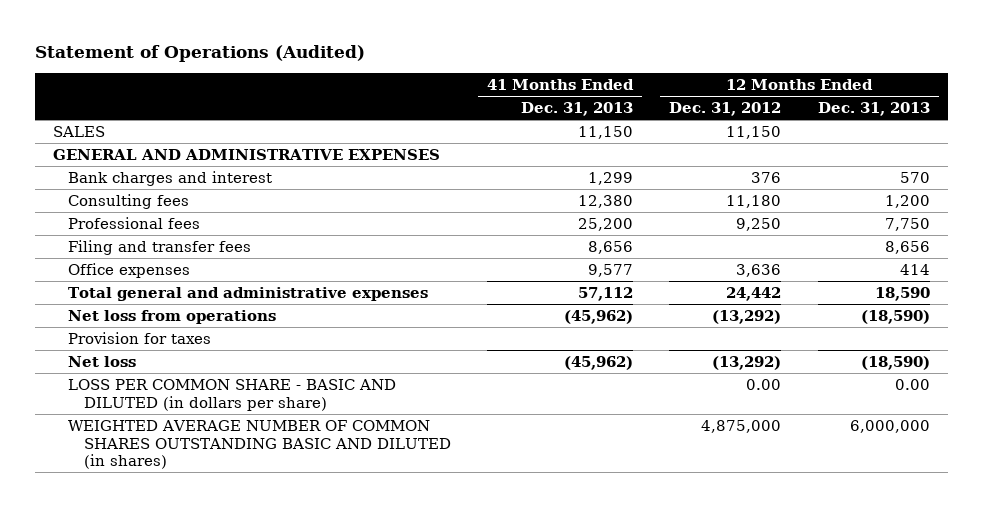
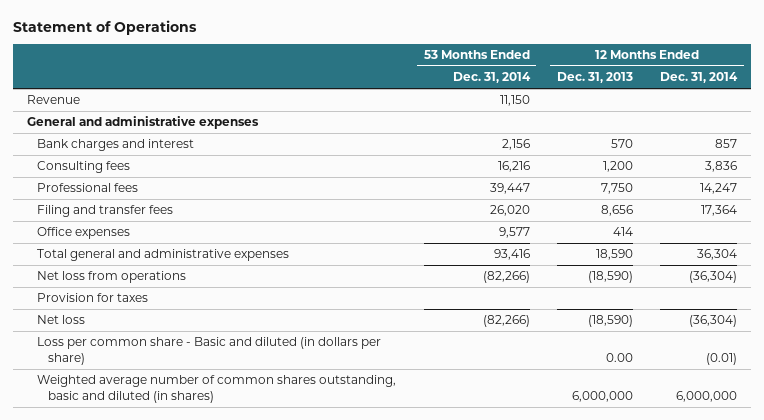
- Statement of Operations (Audited)
+ Statement of Operations
- | 41 Months Ended Dec. 31, 2013 | 12 Months Ended Dec. 31, 2012 | 12 Months Ended Dec. 31, 2013
+ | 53 Months Ended Dec. 31, 2014 | 12 Months Ended Dec. 31, 2013 | 12 Months Ended Dec. 31, 2014
- SALES | 11,150 | 11,150 |
- GENERAL AND ADMINISTRATIVE EXPENSES
+ Revenue | 11,150 | |
+ General and administrative expenses
- LOSS PER COMMON SHARE - BASIC AND DILUTED (in dollars per share) | | 0.00 | 0.00
- WEIGHTED AVERAGE NUMBER OF COMMON SHARES OUTSTANDING BASIC AND DILUTED (in shares) | | 4,875,000 | 6,000,000
+ Loss per common share - Basic and diluted (in dollars per share) | | 0.00 | (0.01)
+ Weighted average number of common shares outstanding, basic and diluted (in shares) | | 6,000,000 | 6,000,000

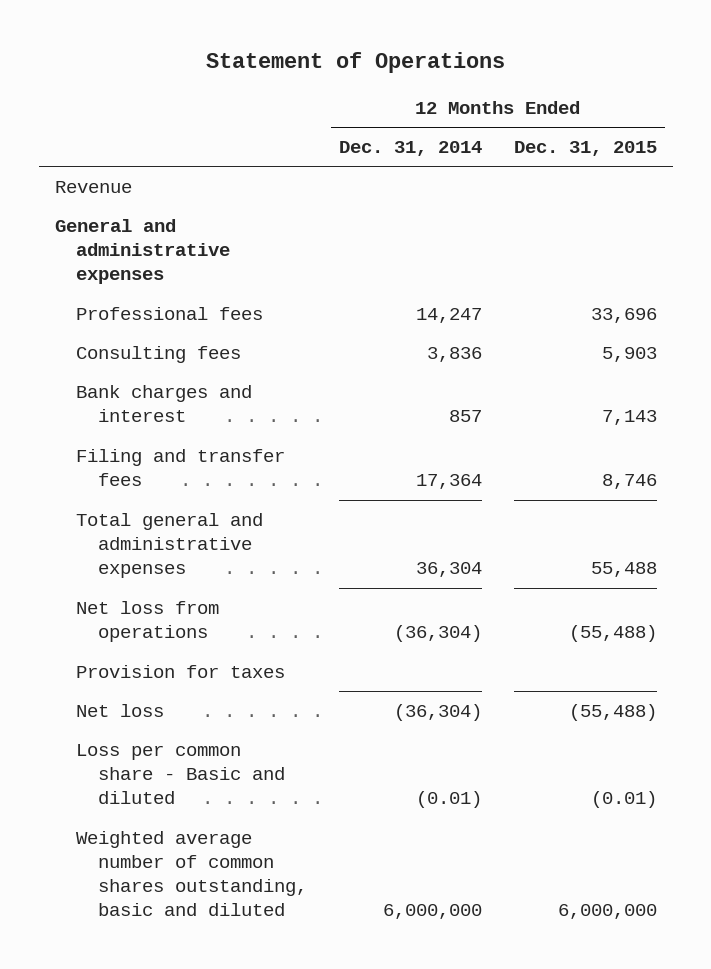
- | 53 Months Ended Dec. 31, 2014 | 12 Months Ended Dec. 31, 2013 | 12 Months Ended Dec. 31, 2014
+ | 12 Months Ended Dec. 31, 2014 | 12 Months Ended Dec. 31, 2015
moved down: Consulting fees | 3,836 | 5,903
moved down: Bank charges and interest | 857 | 7,143
- Office expenses | 9,577 | 414 |
- Loss per common share - Basic and diluted (in dollars per share) | | 0.00 | (0.01)
- Weighted average number of common shares outstanding, basic and diluted (in shares) | | 6,000,000 | 6,000,000
+ Loss per common share - Basic and diluted | (0.01) | (0.01)
+ Weighted average number of common shares outstanding, basic and diluted | 6,000,000 | 6,000,000

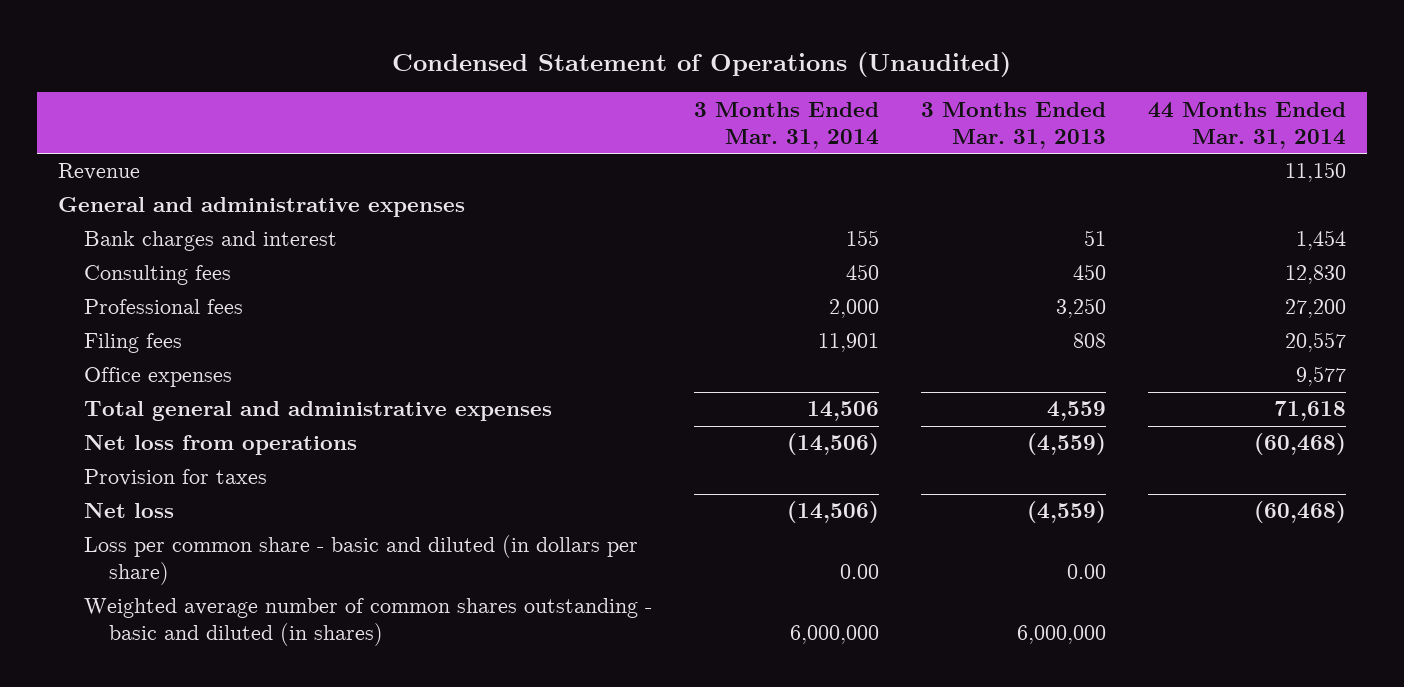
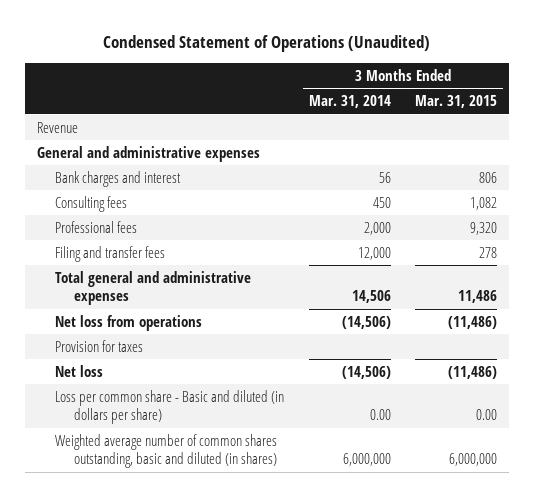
- | 3 Months Ended Mar. 31, 2014 | 3 Months Ended Mar. 31, 2013 | 44 Months Ended Mar. 31, 2014
+ | 3 Months Ended Mar. 31, 2014 | 3 Months Ended Mar. 31, 2015
- Bank charges and interest | 155 | 51 | 1,454
+ Bank charges and interest | 56 | 806
- Filing fees | 11,901 | 808 | 20,557
- Office expenses | | | 9,577
+ Filing and transfer fees | 12,000 | 278
- Loss per common share - basic and diluted (in dollars per share) | 0.00 | 0.00 |
- Weighted average number of common shares outstanding - basic and diluted (in shares) | 6,000,000 | 6,000,000 |
+ Loss per common share - Basic and diluted (in dollars per share) | 0.00 | 0.00
+ Weighted average number of common shares outstanding, basic and diluted (in shares) | 6,000,000 | 6,000,000

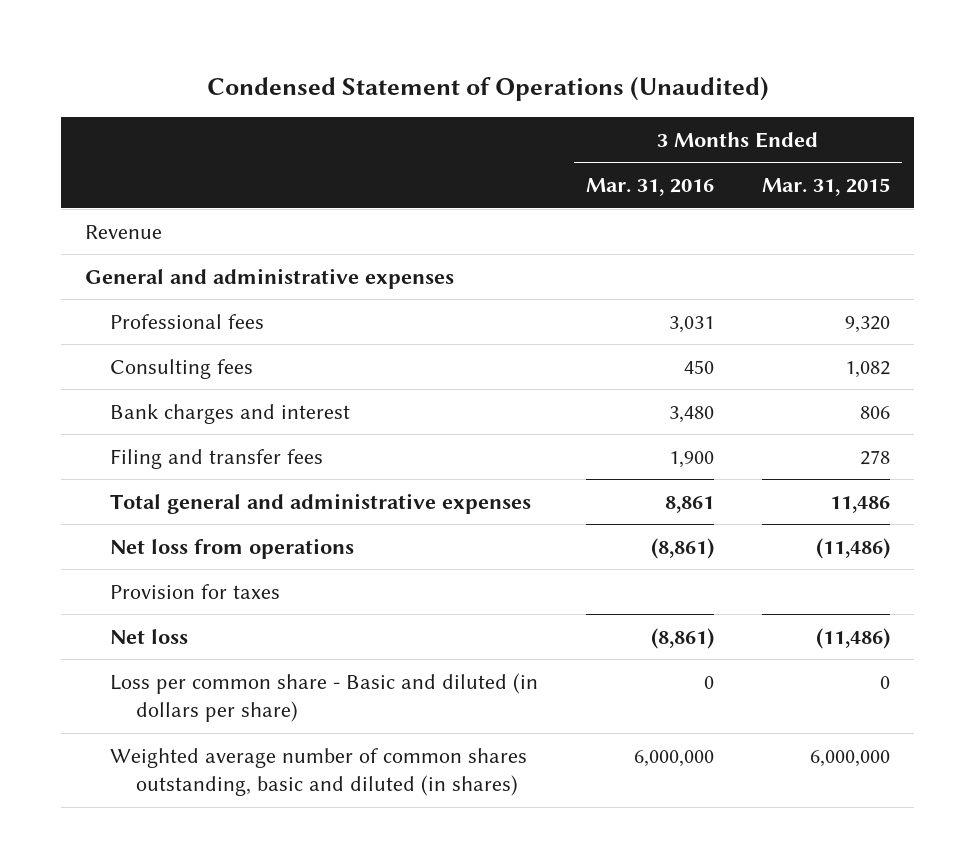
- | 3 Months Ended Mar. 31, 2014 | 3 Months Ended Mar. 31, 2015
+ | 3 Months Ended Mar. 31, 2016 | 3 Months Ended Mar. 31, 2015
moved down: Consulting fees | 450 | 1,082
moved down: Bank charges and interest | 3,480 | 806
- Loss per common share - Basic and diluted (in dollars per share) | 0.00 | 0.00
+ Loss per common share - Basic and diluted (in dollars per share) | 0 | 0

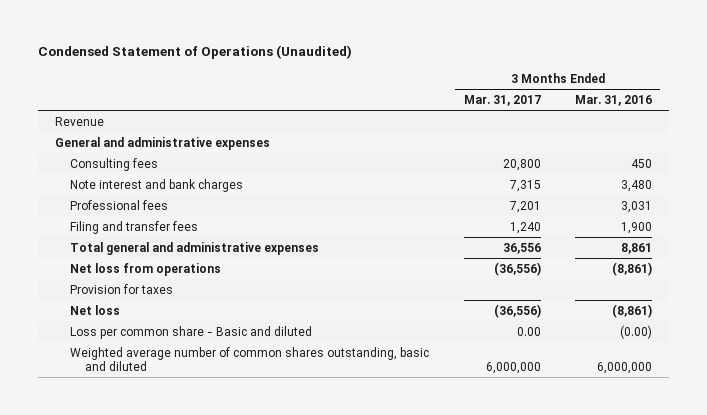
- | 3 Months Ended Mar. 31, 2016 | 3 Months Ended Mar. 31, 2015
+ | 3 Months Ended Mar. 31, 2017 | 3 Months Ended Mar. 31, 2016
- Bank charges and interest | 3,480 | 806
+ Note interest and bank charges | 7,315 | 3,480
moved down: Professional fees | 7,201 | 3,031
- Loss per common share - Basic and diluted (in dollars per share) | 0 | 0
- Weighted average number of common shares outstanding, basic and diluted (in shares) | 6,000,000 | 6,000,000
+ Loss per common share - Basic and diluted | 0.00 | (0.00)
+ Weighted average number of common shares outstanding, basic and diluted | 6,000,000 | 6,000,000

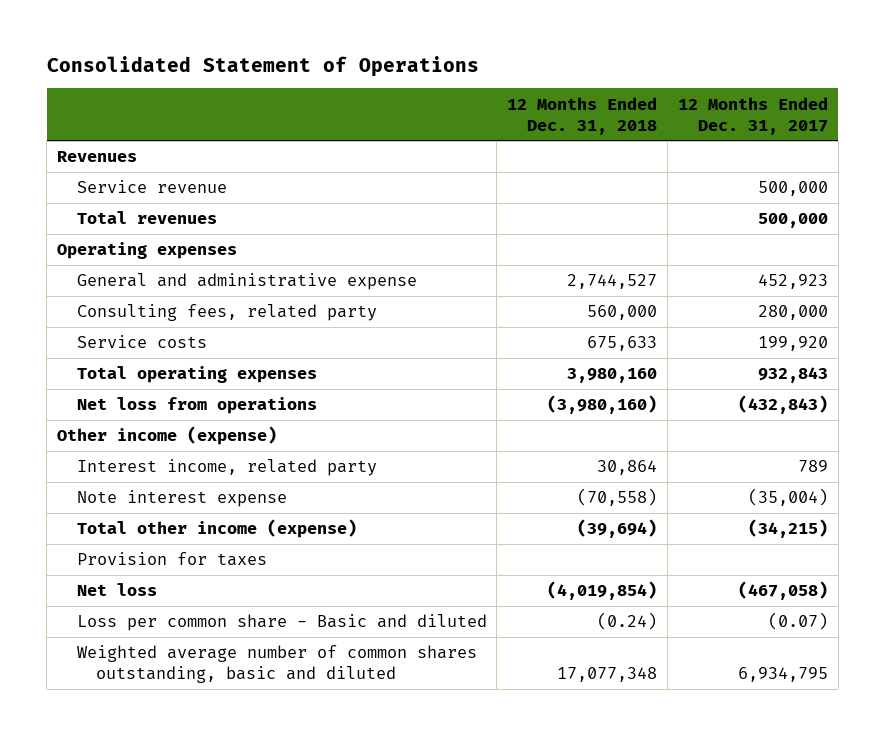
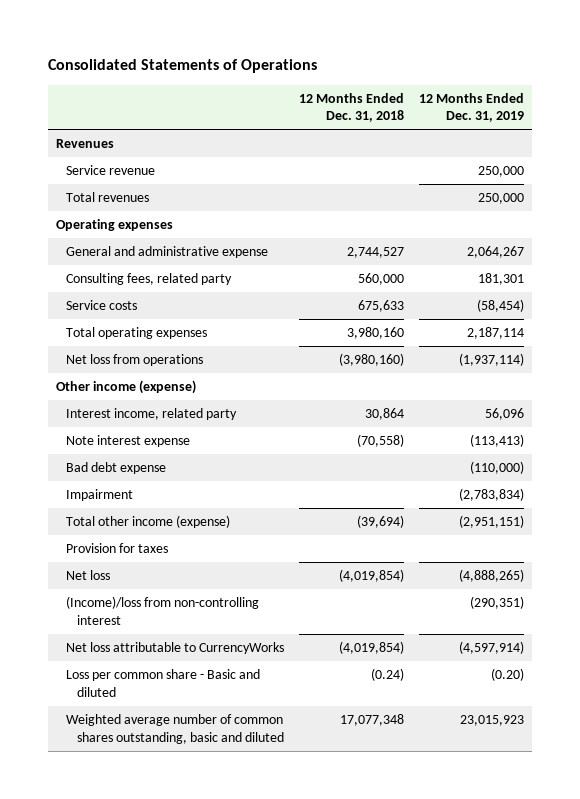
- Consolidated Statement of Operations
+ Consolidated Statements of Operations
- | 12 Months Ended Dec. 31, 2018 | 12 Months Ended Dec. 31, 2017
+ | 12 Months Ended Dec. 31, 2018 | 12 Months Ended Dec. 31, 2019
+ Bad debt expense | | (110,000)
+ Impairment | | (2,783,834)
+ (Income)/loss from non-controlling interest | | (290,351)
+ Net loss attributable to CurrencyWorks | (4,019,854) | (4,597,914)

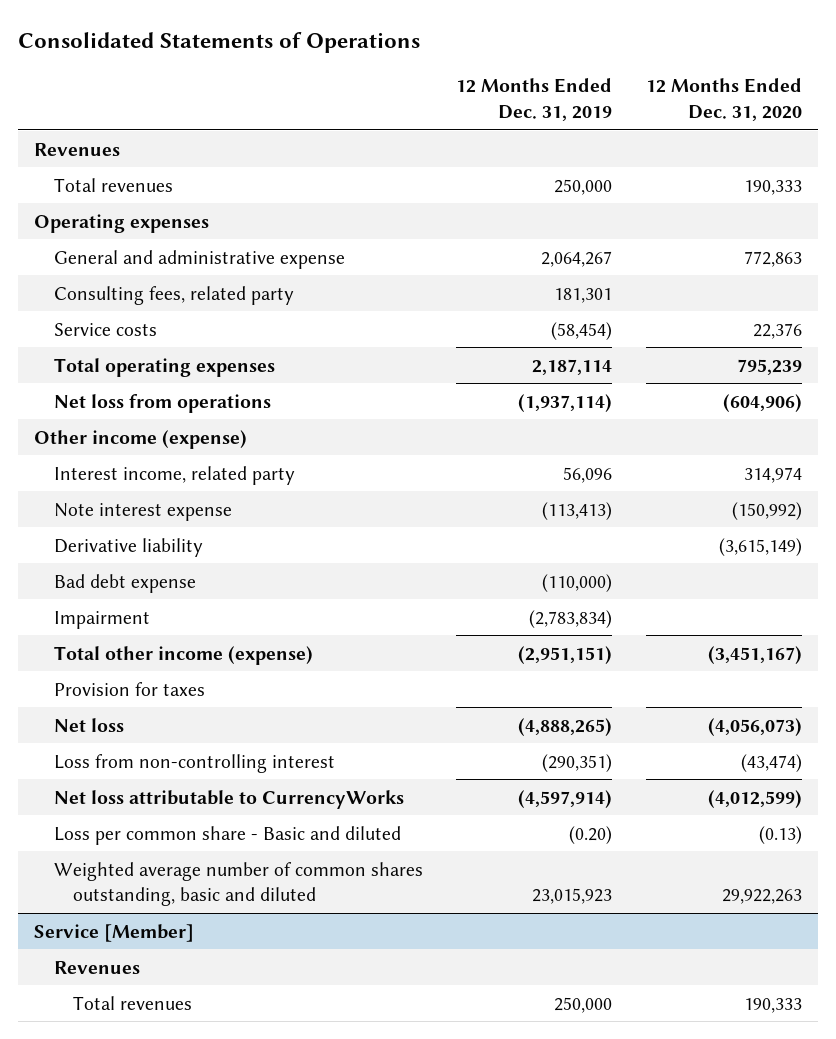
- | 12 Months Ended Dec. 31, 2018 | 12 Months Ended Dec. 31, 2019
+ | 12 Months Ended Dec. 31, 2019 | 12 Months Ended Dec. 31, 2020
- Service revenue | | 250,000
+ Derivative liability | | (3,615,149)
- (Income)/loss from non-controlling interest | | (290,351)
+ Loss from non-controlling interest | (290,351) | (43,474)
+ Service [Member]
+ Revenues
+ Total revenues | 250,000 | 190,333

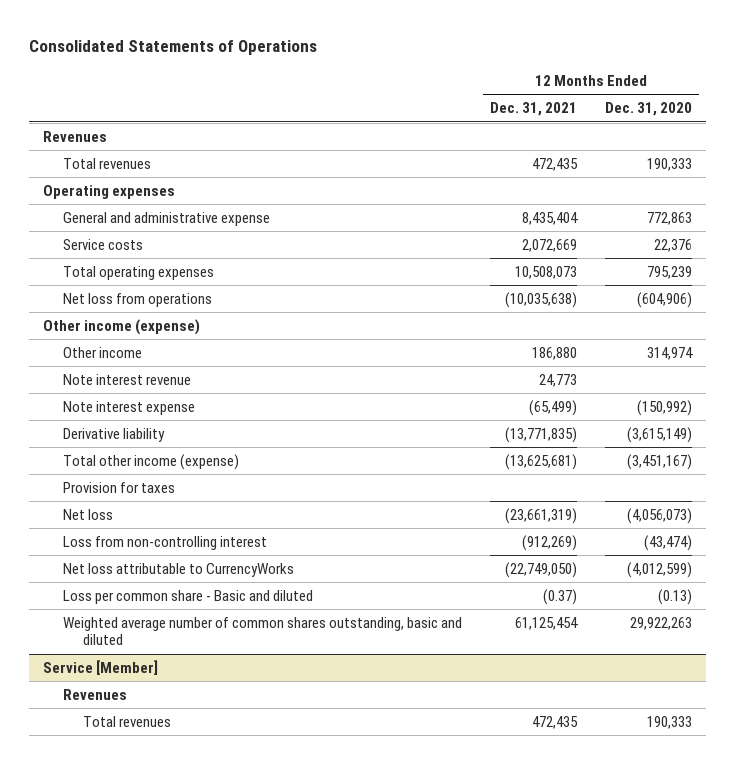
- | 12 Months Ended Dec. 31, 2019 | 12 Months Ended Dec. 31, 2020
+ | 12 Months Ended Dec. 31, 2021 | 12 Months Ended Dec. 31, 2020
- Consulting fees, related party | 181,301 |
- Interest income, related party | 56,096 | 314,974
+ Other income | 186,880 | 314,974
+ Note interest revenue | 24,773 |
- Bad debt expense | (110,000) |
- Impairment | (2,783,834) |

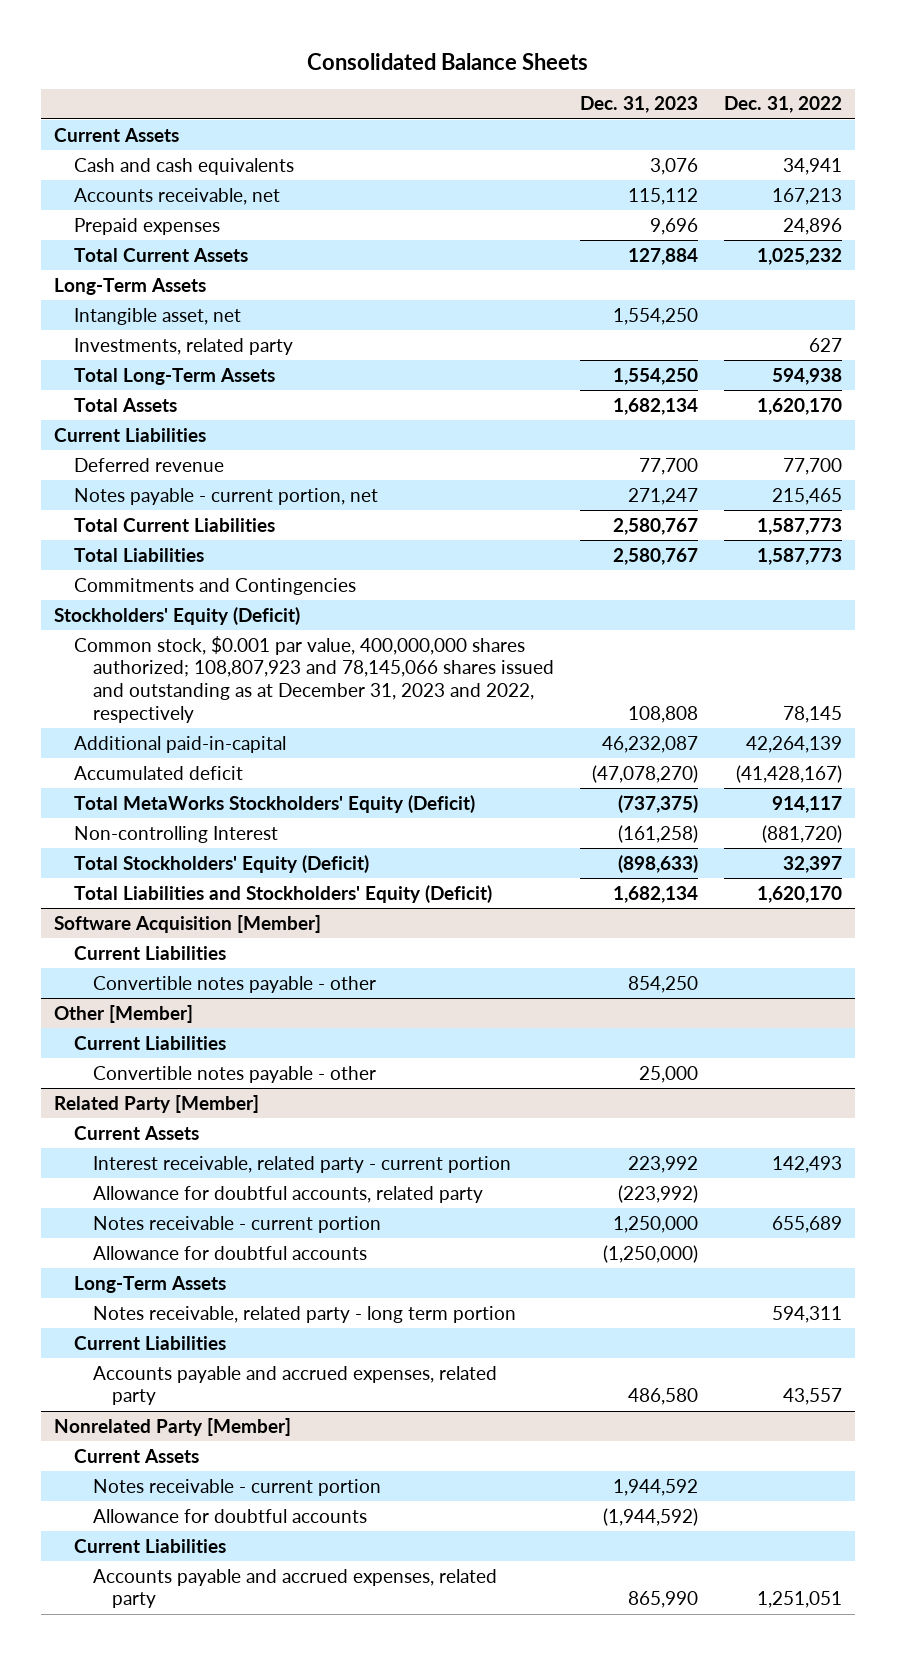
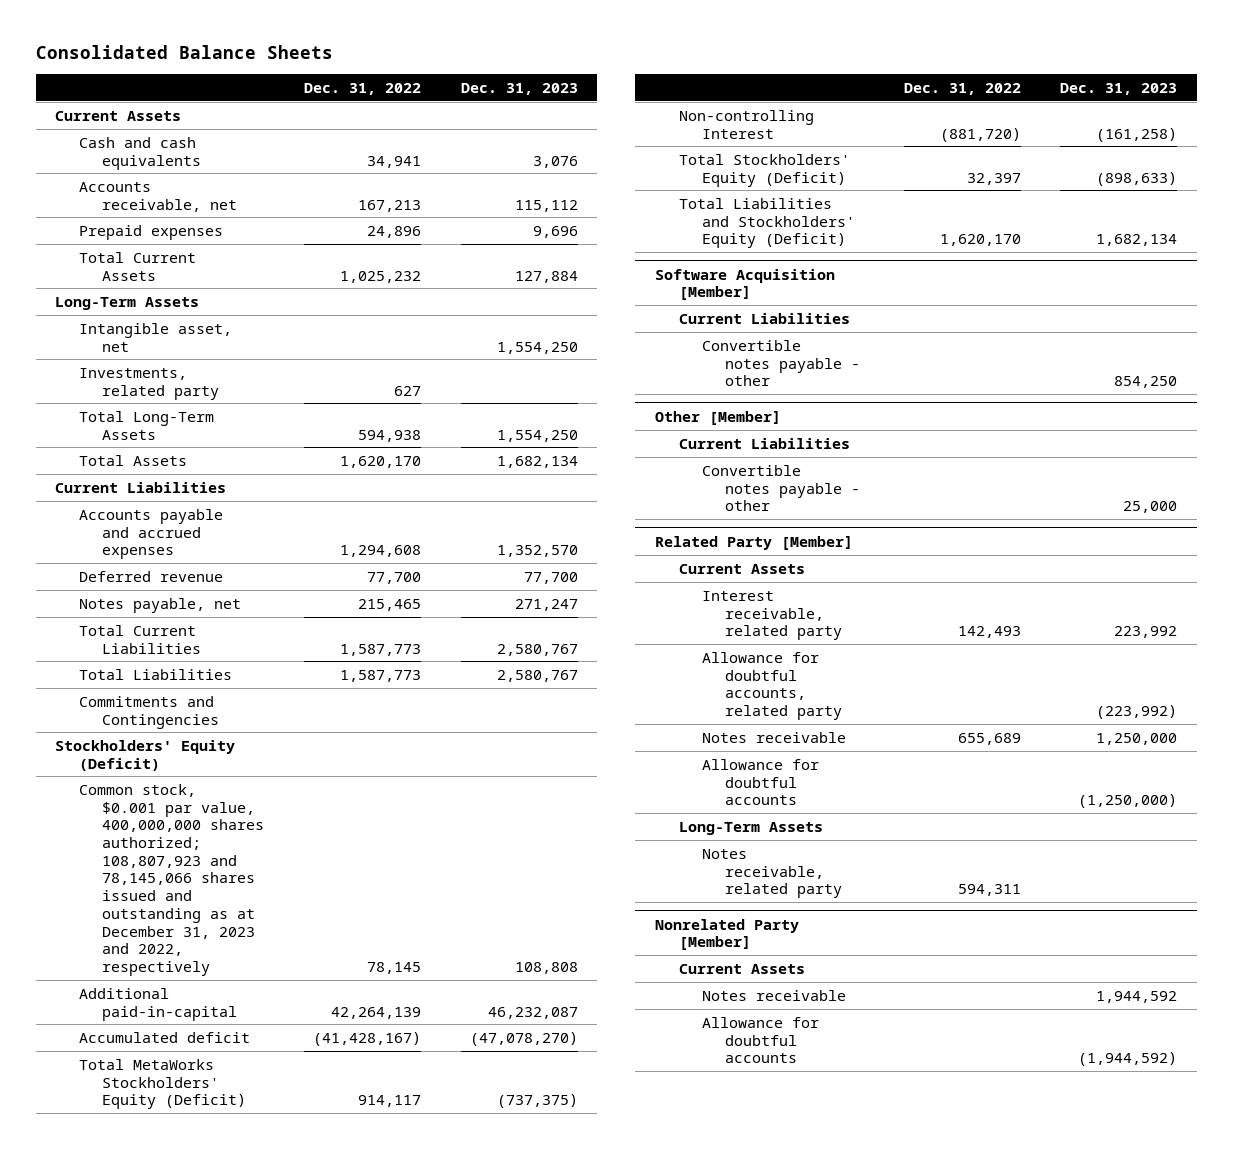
- | Dec. 31, 2023 | Dec. 31, 2022
+ | Dec. 31, 2022 | Dec. 31, 2023
+ Accounts payable and accrued expenses | 1,294,608 | 1,352,570
- Notes payable - current portion, net | 271,247 | 215,465
+ Notes payable, net | 215,465 | 271,247
@ Related Party [Member]
- Interest receivable, related party - current portion | 223,992 | 142,493
+ Interest receivable, related party | 142,493 | 223,992
- Notes receivable - current portion | 1,250,000 | 655,689
+ Notes receivable | 655,689 | 1,250,000
- Notes receivable, related party - long term portion | | 594,311
- Current Liabilities
- Accounts payable and accrued expenses, related party | 486,580 | 43,557
+ Notes receivable, related party | 594,311 |
@ Nonrelated Party [Member]
- Notes receivable - current portion | 1,944,592 |
+ Notes receivable | | 1,944,592
- Current Liabilities
- Accounts payable and accrued expenses, related party | 865,990 | 1,251,051

